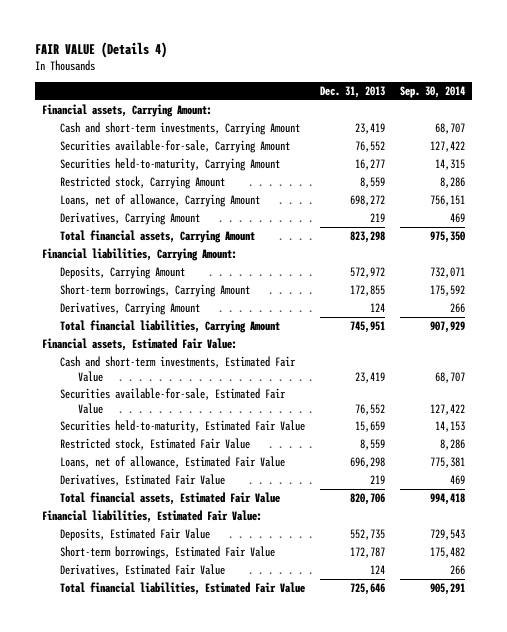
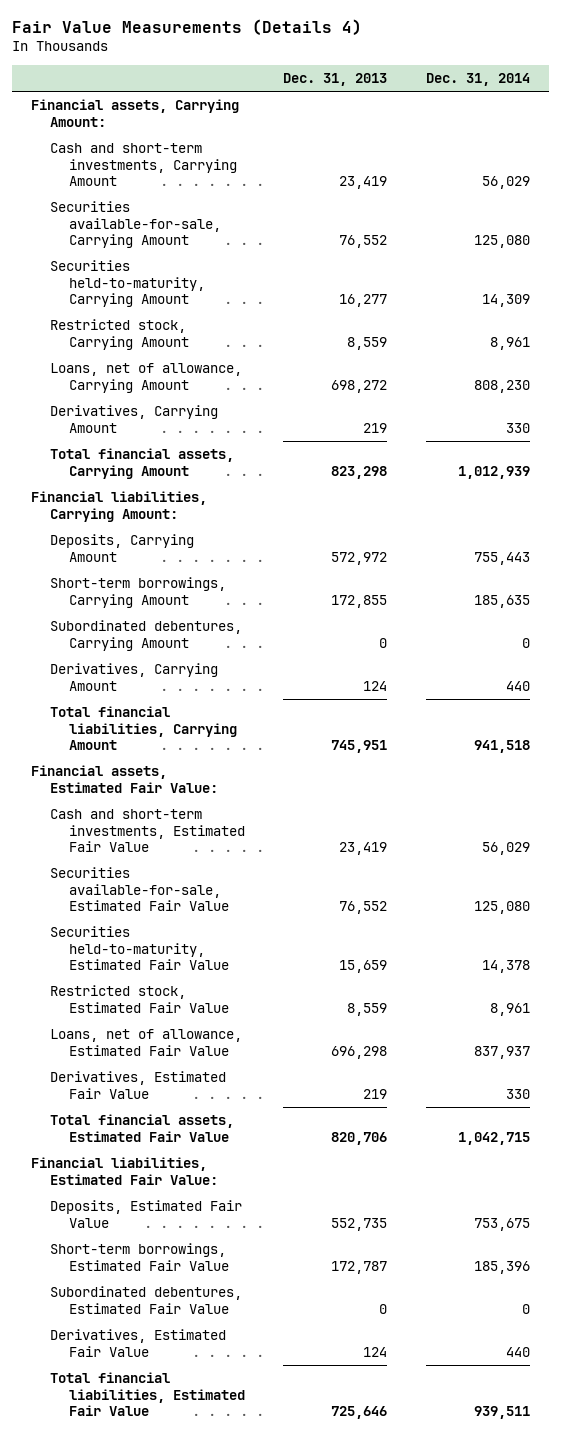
- FAIR VALUE (Details 4)
+ Fair Value Measurements (Details 4)
- | Dec. 31, 2013 | Sep. 30, 2014
+ | Dec. 31, 2013 | Dec. 31, 2014
+ Subordinated debentures, Carrying Amount | 0 | 0
+ Subordinated debentures, Estimated Fair Value | 0 | 0

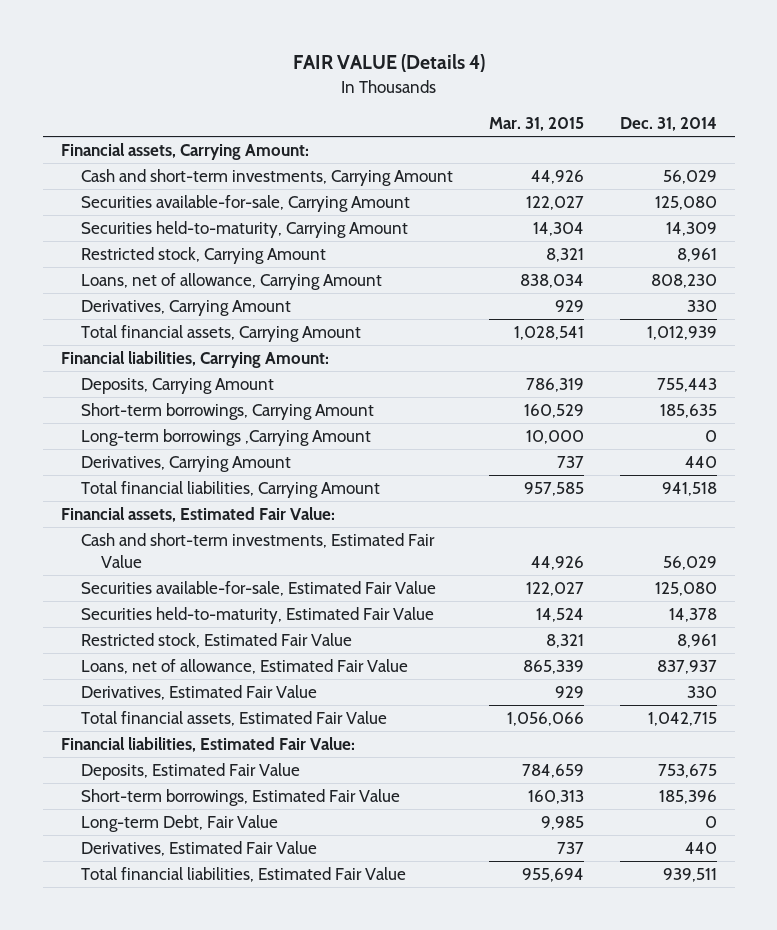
- Fair Value Measurements (Details 4)
+ FAIR VALUE (Details 4)
- | Dec. 31, 2013 | Dec. 31, 2014
+ | Mar. 31, 2015 | Dec. 31, 2014
- Subordinated debentures, Carrying Amount | 0 | 0
+ Long-term borrowings ,Carrying Amount | 10,000 | 0
- Subordinated debentures, Estimated Fair Value | 0 | 0
+ Long-term Debt, Fair Value | 9,985 | 0

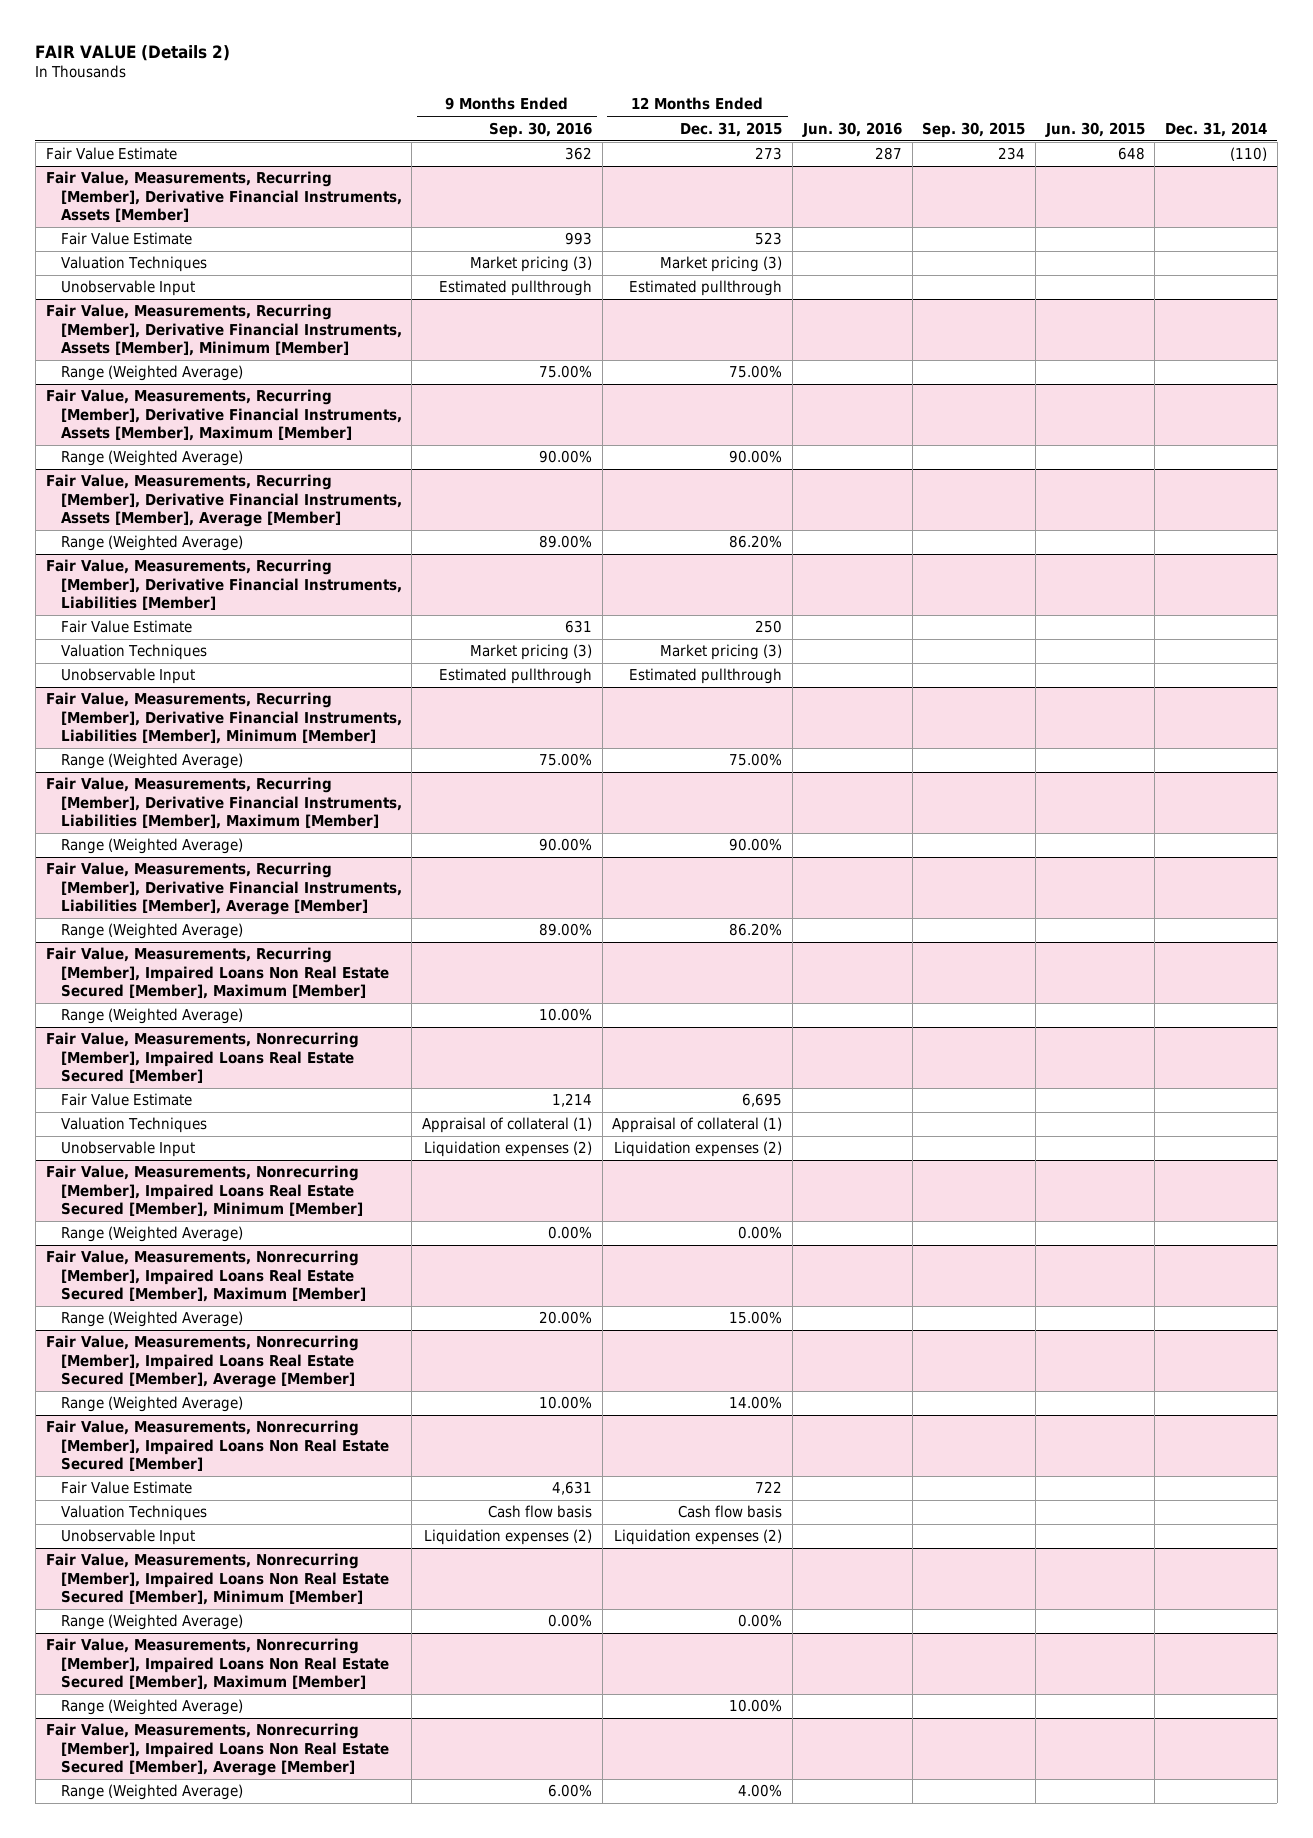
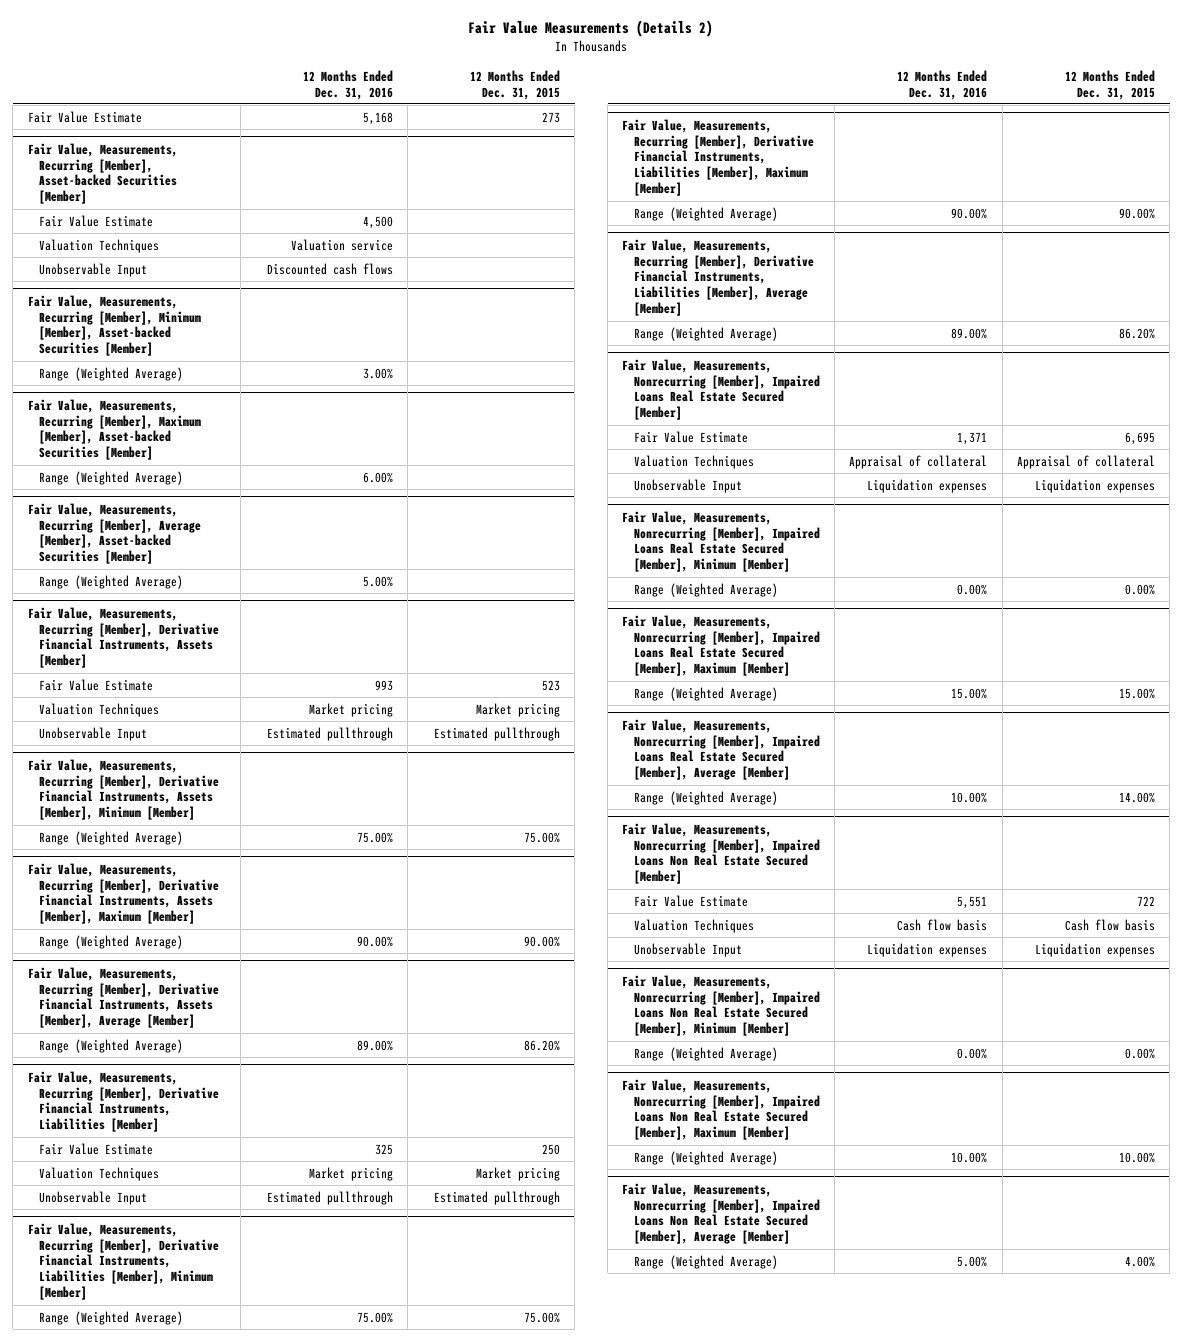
- FAIR VALUE (Details 2)
+ Fair Value Measurements (Details 2)
- | 9 Months Ended Sep. 30, 2016 | 12 Months Ended Dec. 31, 2015 | Jun. 30, 2016 | Sep. 30, 2015 | Jun. 30, 2015 | Dec. 31, 2014
+ | 12 Months Ended Dec. 31, 2016 | 12 Months Ended Dec. 31, 2015
+ Fair Value, Measurements, Recurring [Member], Asset-backed Securities [Member]
+ Fair Value Estimate | 4,500 |
+ Valuation Techniques | Valuation service |
+ Unobservable Input | Discounted cash flows |
+ Fair Value, Measurements, Recurring [Member], Minimum [Member], Asset-backed Securities [Member]
+ Range (Weighted Average) | 3.00% |
+ Fair Value, Measurements, Recurring [Member], Maximum [Member], Asset-backed Securities [Member]
+ Range (Weighted Average) | 6.00% |
+ Fair Value, Measurements, Recurring [Member], Average [Member], Asset-backed Securities [Member]
+ Range (Weighted Average) | 5.00% |
@ Fair Value, Measurements, Recurring [Member], Derivative Financial Instruments, Assets [Member]
- Valuation Techniques | Market pricing (3) | Market pricing (3) | | | |
+ Valuation Techniques | Market pricing | Market pricing
@ Fair Value, Measurements, Recurring [Member], Derivative Financial Instruments, Liabilities [Member]
- Valuation Techniques | Market pricing (3) | Market pricing (3) | | | |
+ Valuation Techniques | Market pricing | Market pricing
- Fair Value, Measurements, Recurring [Member], Impaired Loans Non Real Estate Secured [Member], Maximum [Member]
- Range (Weighted Average) | 10.00% | | | | |
@ Fair Value, Measurements, Nonrecurring [Member], Impaired Loans Real Estate Secured [Member]
- Valuation Techniques | Appraisal of collateral (1) | Appraisal of collateral (1) | | | |
- Unobservable Input | Liquidation expenses (2) | Liquidation expenses (2) | | | |
+ Valuation Techniques | Appraisal of collateral | Appraisal of collateral
+ Unobservable Input | Liquidation expenses | Liquidation expenses
@ Fair Value, Measurements, Nonrecurring [Member], Impaired Loans Non Real Estate Secured [Member]
- Unobservable Input | Liquidation expenses (2) | Liquidation expenses (2) | | | |
+ Unobservable Input | Liquidation expenses | Liquidation expenses

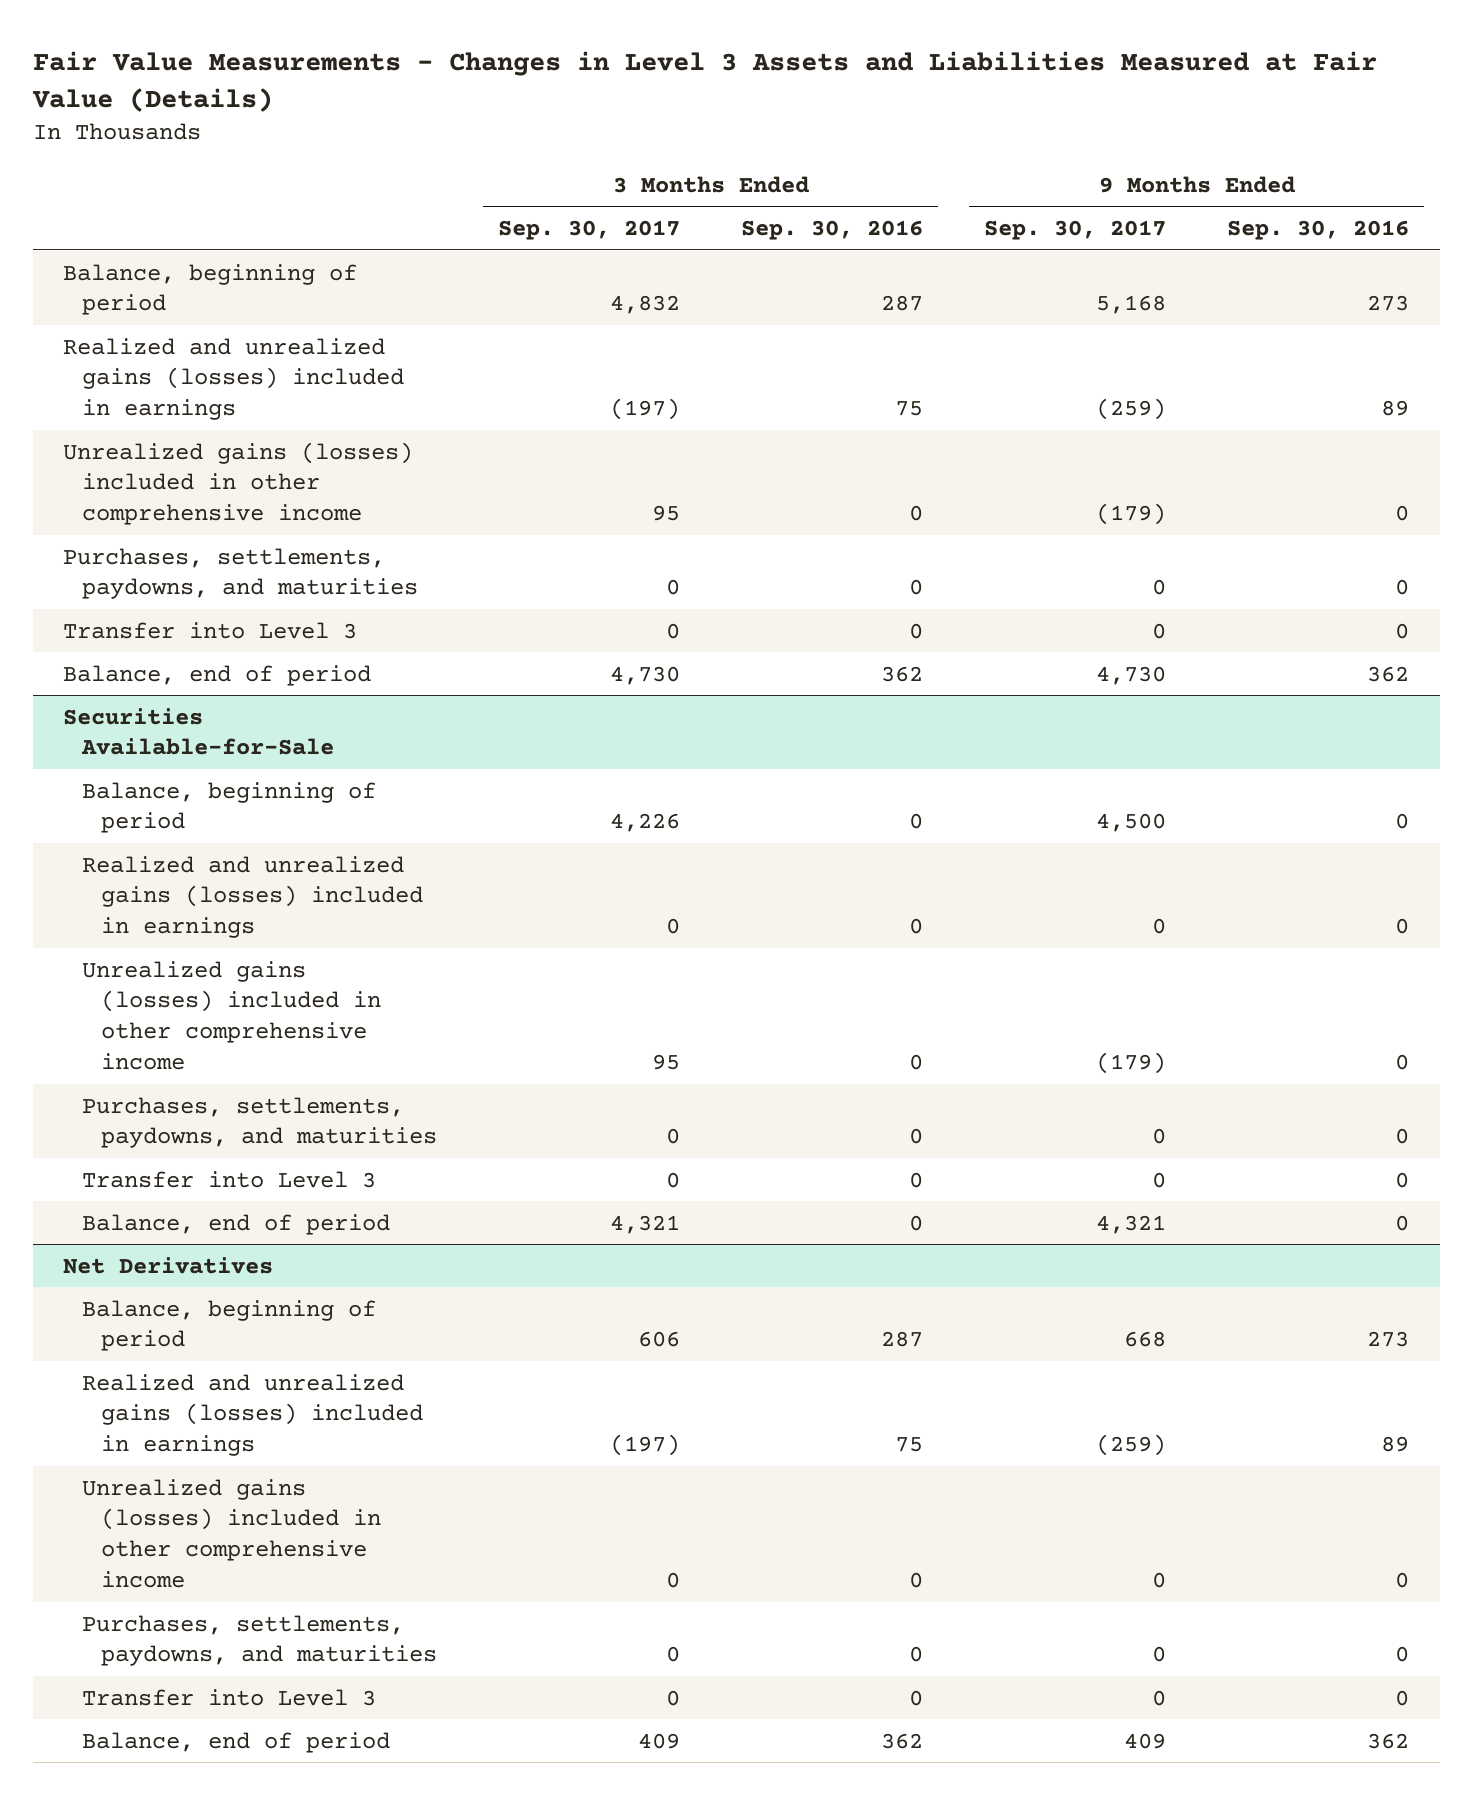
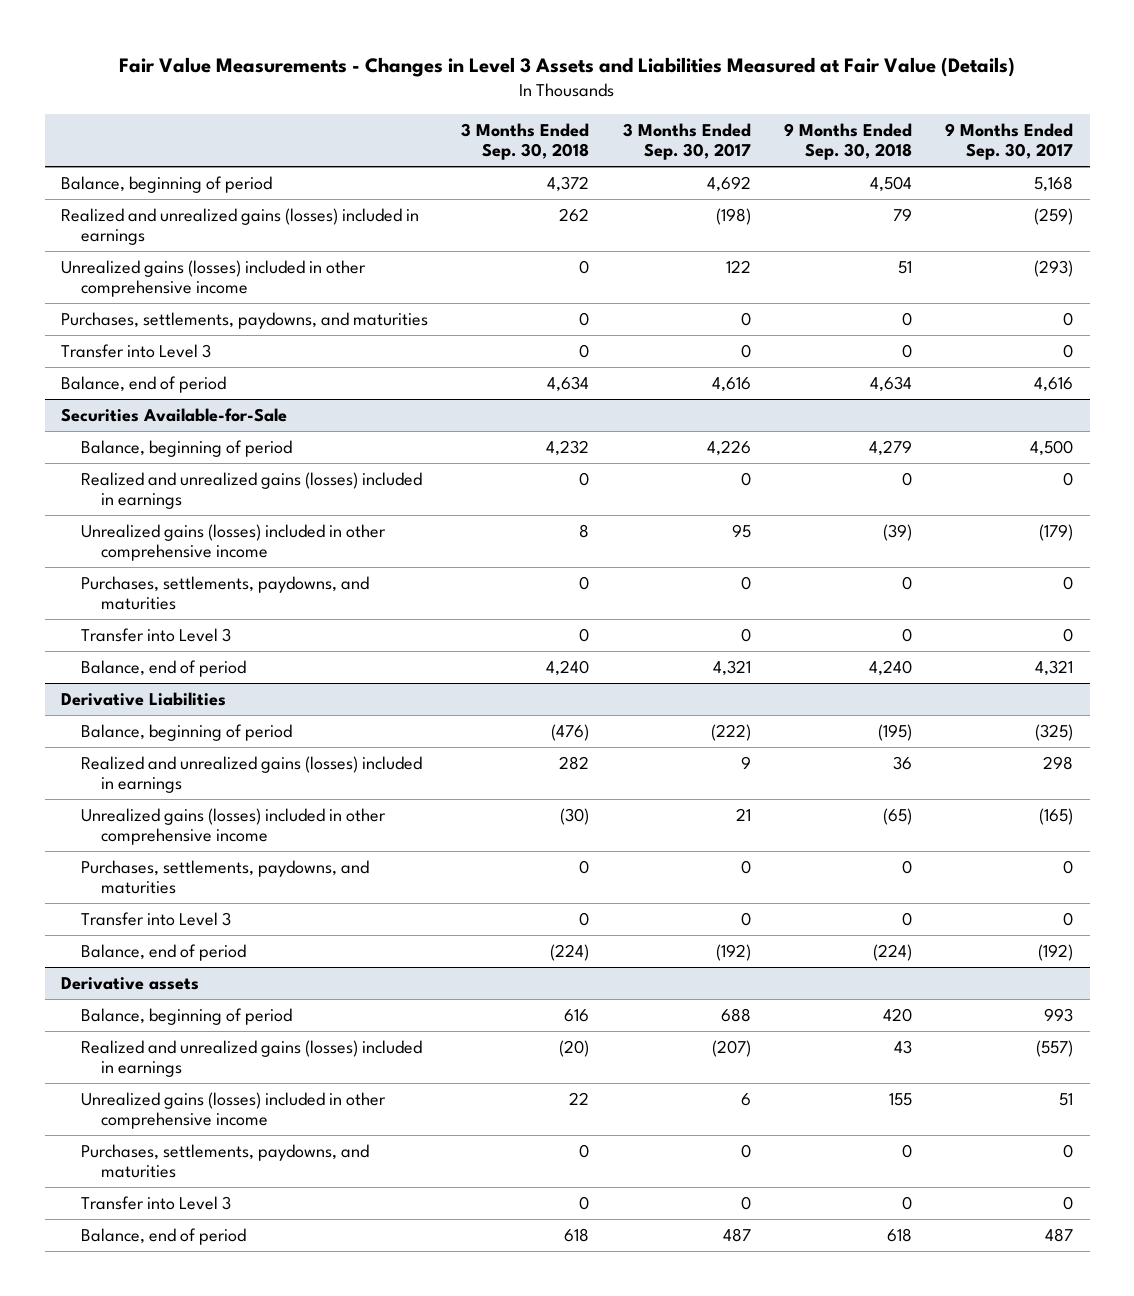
- | 3 Months Ended Sep. 30, 2017 | 3 Months Ended Sep. 30, 2016 | 9 Months Ended Sep. 30, 2017 | 9 Months Ended Sep. 30, 2016
+ | 3 Months Ended Sep. 30, 2018 | 3 Months Ended Sep. 30, 2017 | 9 Months Ended Sep. 30, 2018 | 9 Months Ended Sep. 30, 2017
- Balance, beginning of period | 4,832 | 287 | 5,168 | 273
- Realized and unrealized gains (losses) included in earnings | (197) | 75 | (259) | 89
- Unrealized gains (losses) included in other comprehensive income | 95 | 0 | (179) | 0
+ Balance, beginning of period | 4,372 | 4,692 | 4,504 | 5,168
+ Realized and unrealized gains (losses) included in earnings | 262 | (198) | 79 | (259)
+ Unrealized gains (losses) included in other comprehensive income | 0 | 122 | 51 | (293)
- Balance, end of period | 4,730 | 362 | 4,730 | 362
+ Balance, end of period | 4,634 | 4,616 | 4,634 | 4,616
- Net Derivatives
- Balance, beginning of period | 606 | 287 | 668 | 273
- Realized and unrealized gains (losses) included in earnings | (197) | 75 | (259) | 89
- Unrealized gains (losses) included in other comprehensive income | 0 | 0 | 0 | 0
+ Derivative Liabilities
+ Balance, beginning of period | (476) | (222) | (195) | (325)
+ Realized and unrealized gains (losses) included in earnings | 282 | 9 | 36 | 298
+ Unrealized gains (losses) included in other comprehensive income | (30) | 21 | (65) | (165)
- Balance, end of period | 409 | 362 | 409 | 362
+ Balance, end of period | (224) | (192) | (224) | (192)
+ Derivative assets
+ Balance, beginning of period | 616 | 688 | 420 | 993
+ Realized and unrealized gains (losses) included in earnings | (20) | (207) | 43 | (557)
+ Unrealized gains (losses) included in other comprehensive income | 22 | 6 | 155 | 51
+ Purchases, settlements, paydowns, and maturities | 0 | 0 | 0 | 0
+ Transfer into Level 3 | 0 | 0 | 0 | 0
+ Balance, end of period | 618 | 487 | 618 | 487

